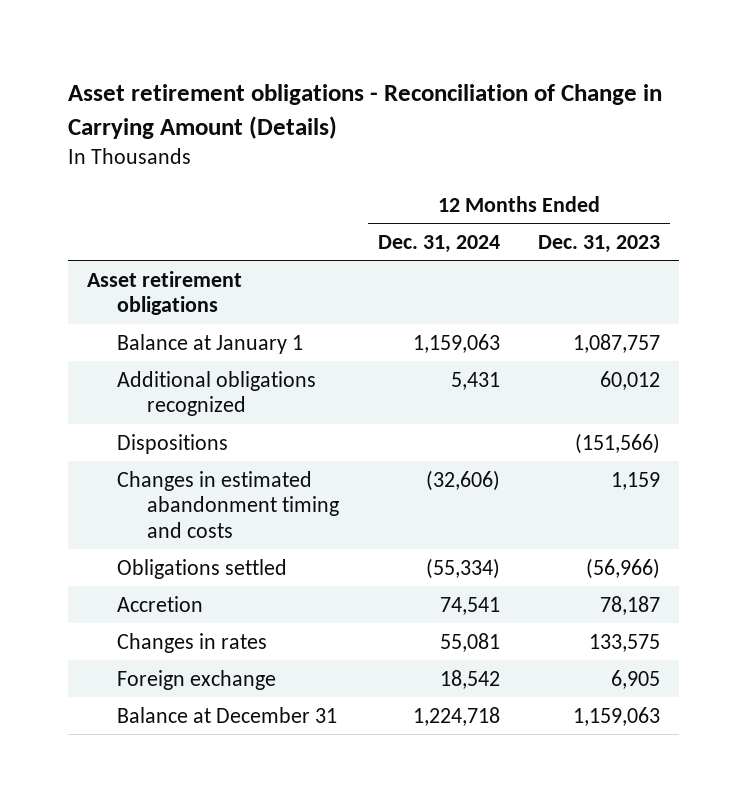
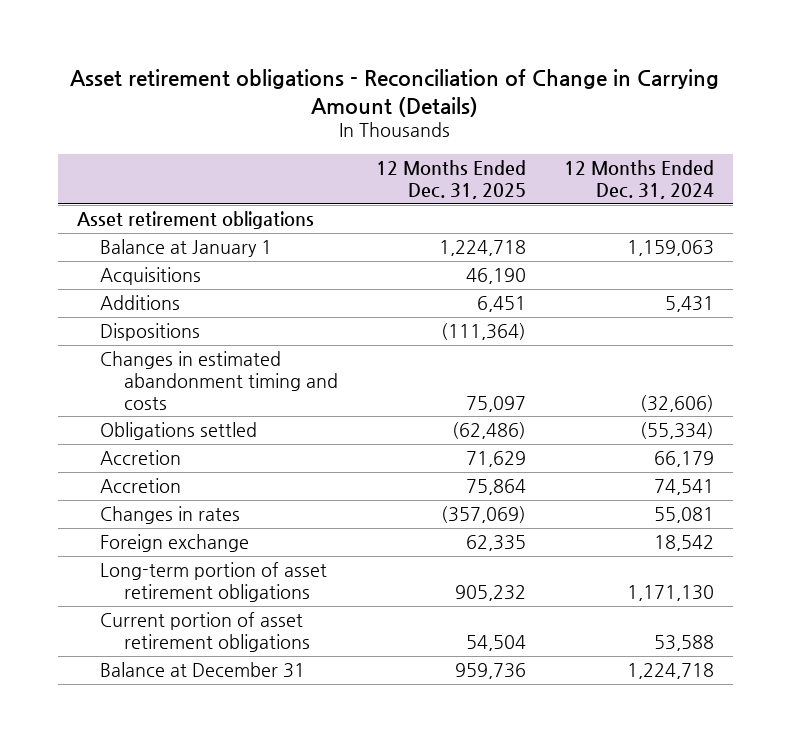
- | 12 Months Ended Dec. 31, 2024 | 12 Months Ended Dec. 31, 2023
+ | 12 Months Ended Dec. 31, 2025 | 12 Months Ended Dec. 31, 2024
- Additional obligations recognized | 5,431 | 60,012
+ Acquisitions | 46,190 |
+ Additions | 6,451 | 5,431
+ Accretion | 71,629 | 66,179
+ Long-term portion of asset retirement obligations | 905,232 | 1,171,130
+ Current portion of asset retirement obligations | 54,504 | 53,588

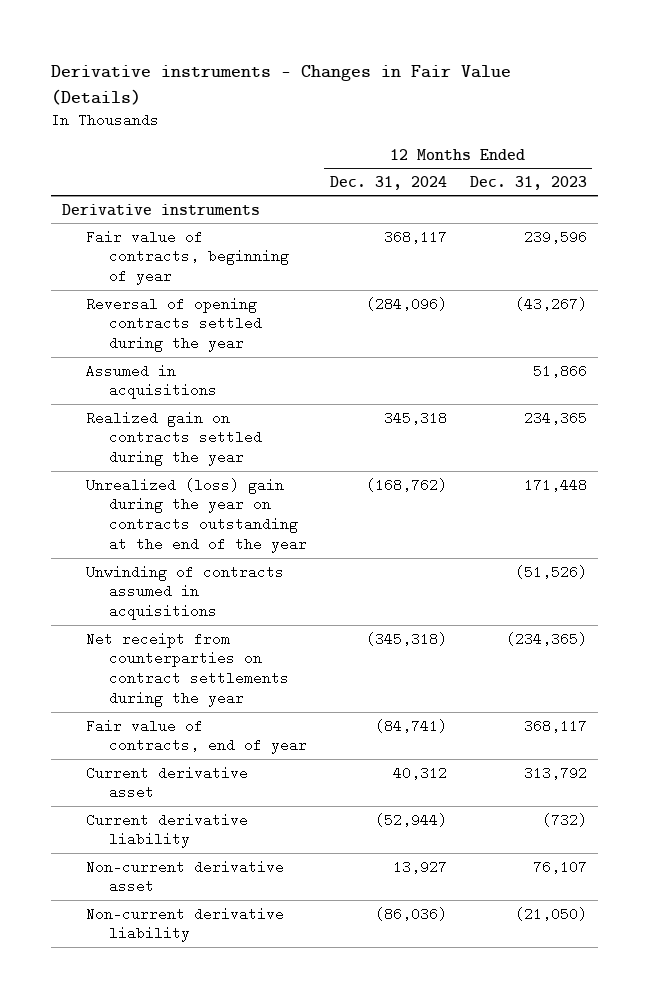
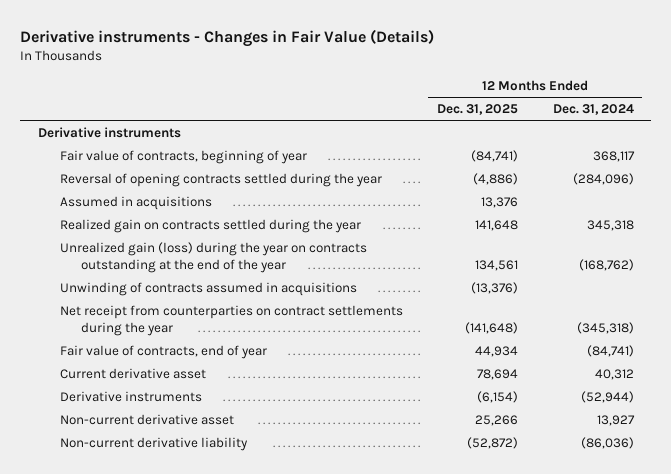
- | 12 Months Ended Dec. 31, 2024 | 12 Months Ended Dec. 31, 2023
+ | 12 Months Ended Dec. 31, 2025 | 12 Months Ended Dec. 31, 2024
- Unrealized (loss) gain during the year on contracts outstanding at the end of the year | (168,762) | 171,448
+ Unrealized gain (loss) during the year on contracts outstanding at the end of the year | 134,561 | (168,762)
- Current derivative liability | (52,944) | (732)
+ Derivative instruments | (6,154) | (52,944)

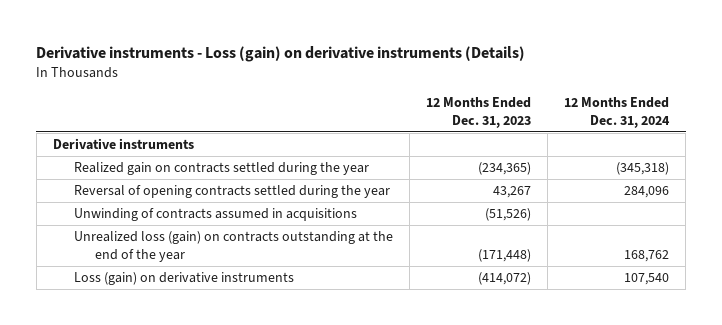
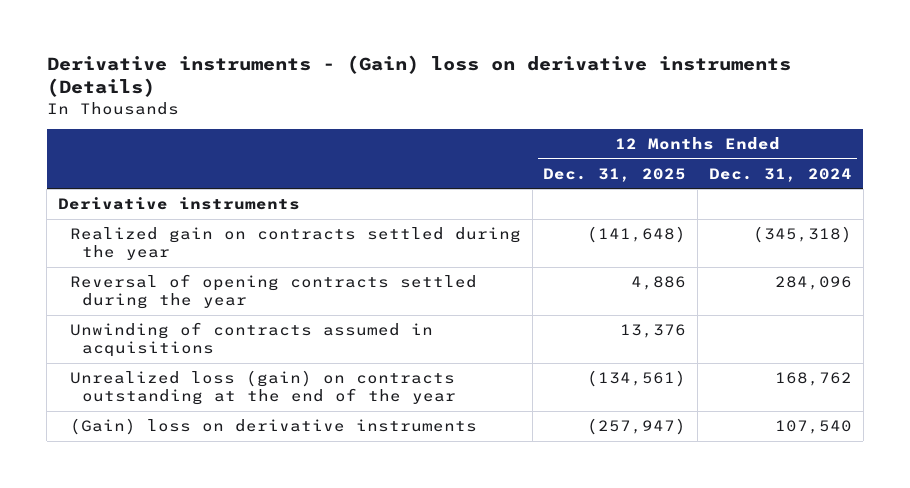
- Derivative instruments - Loss (gain) on derivative instruments (Details)
+ Derivative instruments - (Gain) loss on derivative instruments (Details)
- | 12 Months Ended Dec. 31, 2023 | 12 Months Ended Dec. 31, 2024
+ | 12 Months Ended Dec. 31, 2025 | 12 Months Ended Dec. 31, 2024
- Loss (gain) on derivative instruments | (414,072) | 107,540
+ (Gain) loss on derivative instruments | (257,947) | 107,540

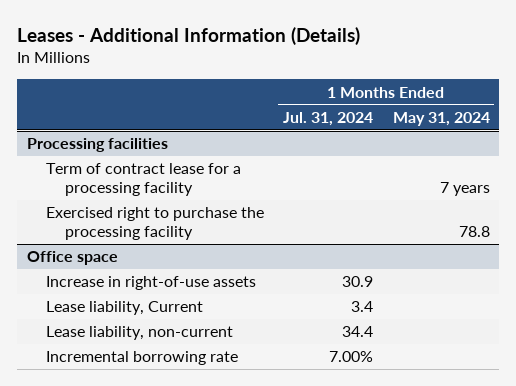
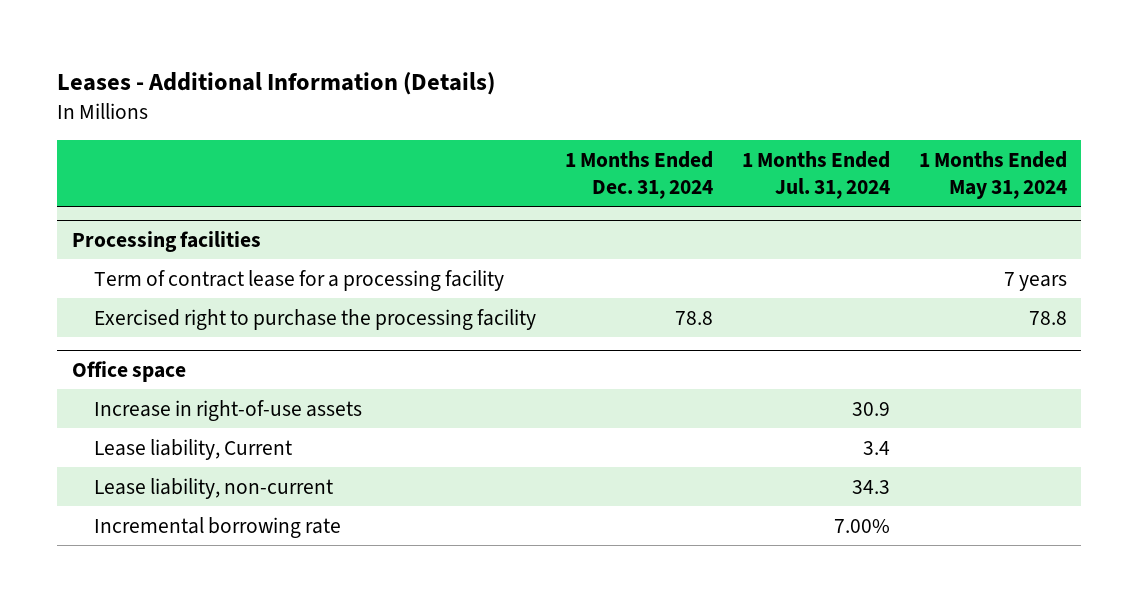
- | 1 Months Ended Jul. 31, 2024 | 1 Months Ended May 31, 2024
+ | 1 Months Ended Dec. 31, 2024 | 1 Months Ended Jul. 31, 2024 | 1 Months Ended May 31, 2024
@ Office space
- Lease liability, non-current | 34.4 |
+ Lease liability, non-current | | 34.3 |

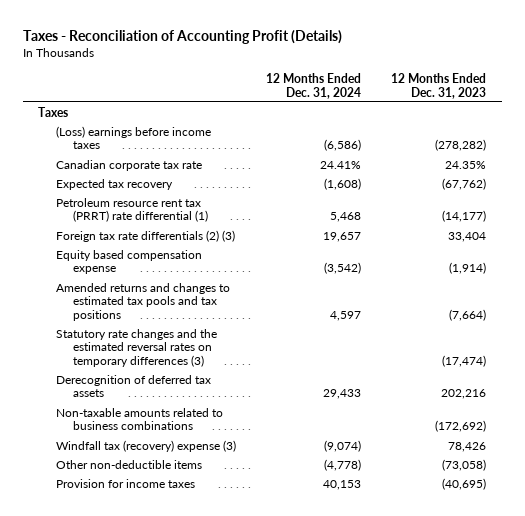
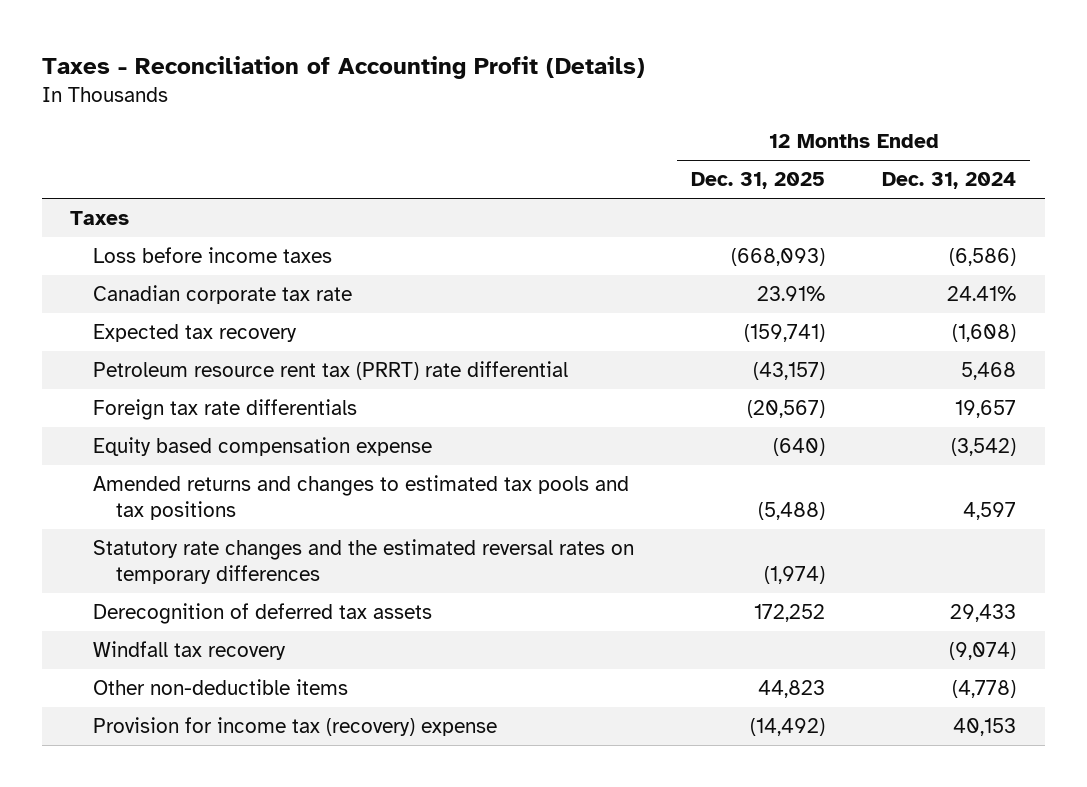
- | 12 Months Ended Dec. 31, 2024 | 12 Months Ended Dec. 31, 2023
+ | 12 Months Ended Dec. 31, 2025 | 12 Months Ended Dec. 31, 2024
- (Loss) earnings before income taxes | (6,586) | (278,282)
+ Loss before income taxes | (668,093) | (6,586)
- Petroleum resource rent tax (PRRT) rate differential (1) | 5,468 | (14,177)
- Foreign tax rate differentials (2) (3) | 19,657 | 33,404
+ Petroleum resource rent tax (PRRT) rate differential | (43,157) | 5,468
+ Foreign tax rate differentials | (20,567) | 19,657
- Statutory rate changes and the estimated reversal rates on temporary differences (3) | | (17,474)
+ Statutory rate changes and the estimated reversal rates on temporary differences | (1,974) |
- Non-taxable amounts related to business combinations | | (172,692)
- Windfall tax (recovery) expense (3) | (9,074) | 78,426
+ Windfall tax recovery | | (9,074)
- Provision for income taxes | 40,153 | (40,695)
+ Provision for income tax (recovery) expense | (14,492) | 40,153

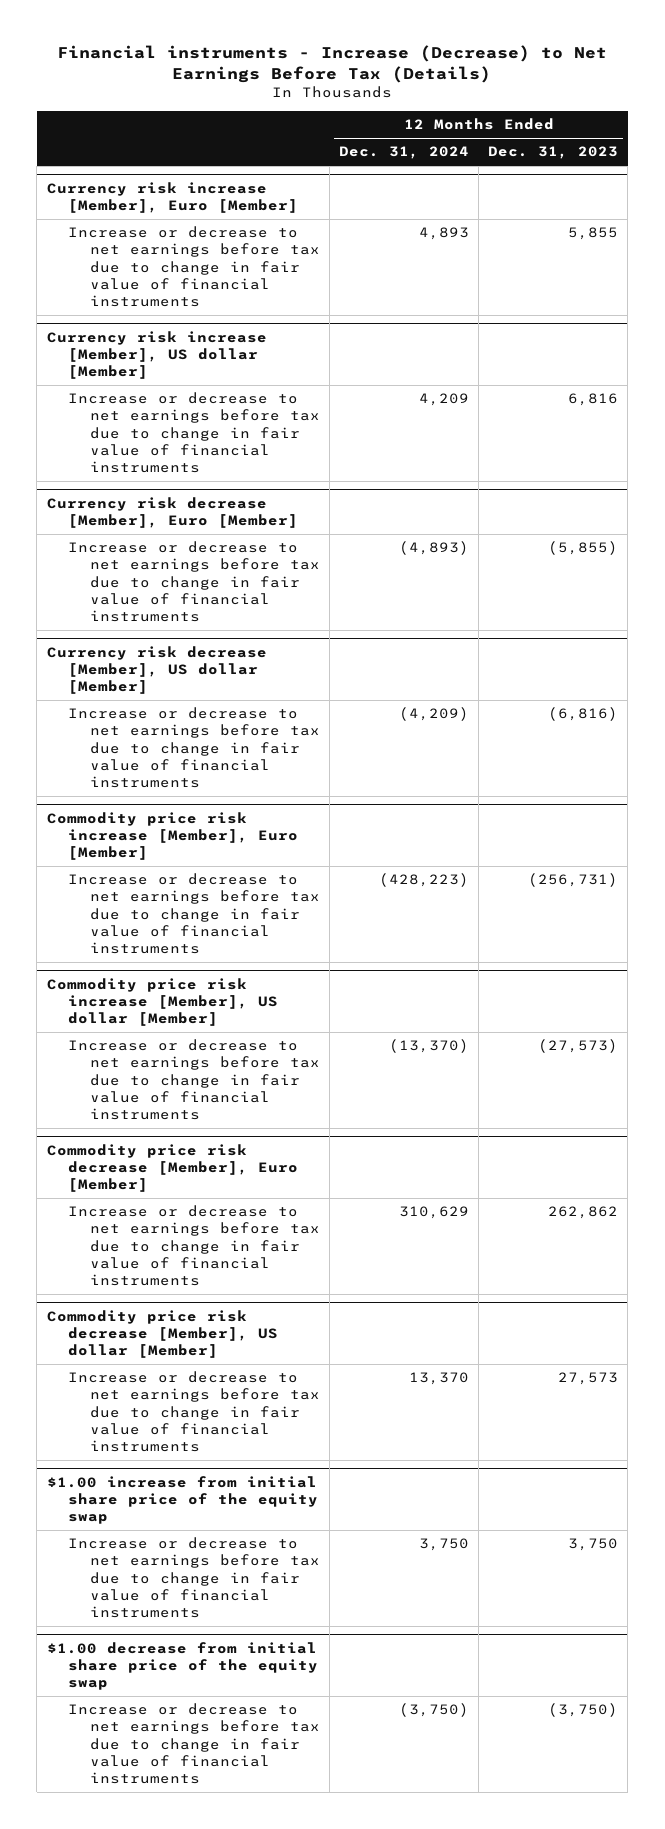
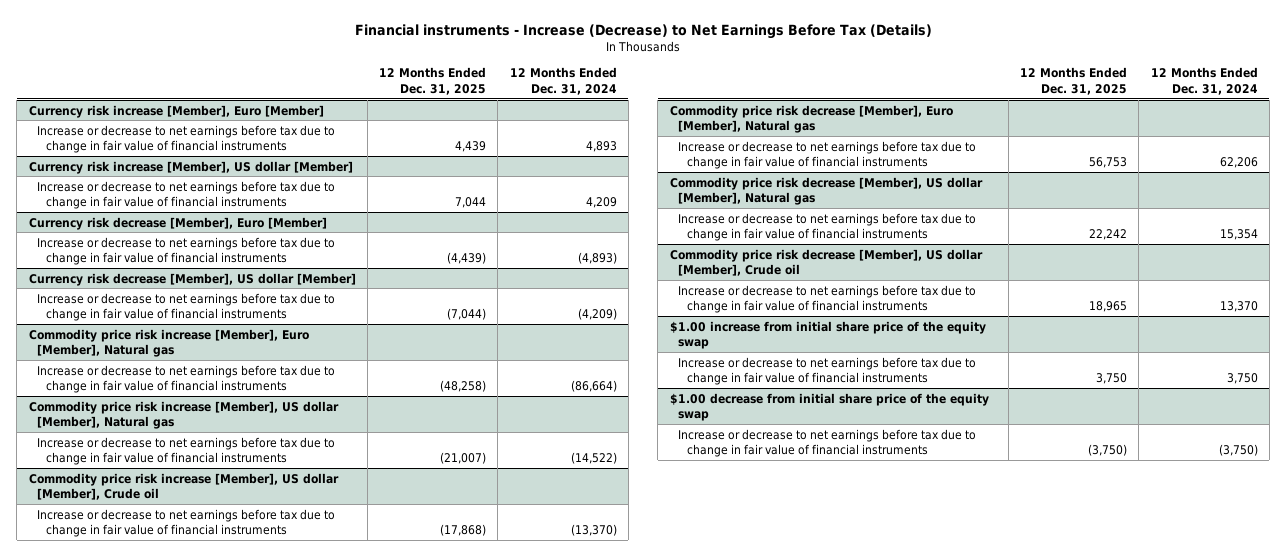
- | 12 Months Ended Dec. 31, 2024 | 12 Months Ended Dec. 31, 2023
+ | 12 Months Ended Dec. 31, 2025 | 12 Months Ended Dec. 31, 2024
- Commodity price risk increase [Member], Euro [Member]
- Increase or decrease to net earnings before tax due to change in fair value of financial instruments | (428,223) | (256,731)
- Commodity price risk increase [Member], US dollar [Member]
+ Commodity price risk increase [Member], Euro [Member], Natural gas
+ Increase or decrease to net earnings before tax due to change in fair value of financial instruments | (48,258) | (86,664)
+ Commodity price risk increase [Member], US dollar [Member], Natural gas
+ Increase or decrease to net earnings before tax due to change in fair value of financial instruments | (21,007) | (14,522)
+ Commodity price risk increase [Member], US dollar [Member], Crude oil
- Commodity price risk decrease [Member], Euro [Member]
- Increase or decrease to net earnings before tax due to change in fair value of financial instruments | 310,629 | 262,862
- Commodity price risk decrease [Member], US dollar [Member]
+ Commodity price risk decrease [Member], Euro [Member], Natural gas
+ Increase or decrease to net earnings before tax due to change in fair value of financial instruments | 56,753 | 62,206
+ Commodity price risk decrease [Member], US dollar [Member], Natural gas
+ Increase or decrease to net earnings before tax due to change in fair value of financial instruments | 22,242 | 15,354
+ Commodity price risk decrease [Member], US dollar [Member], Crude oil

